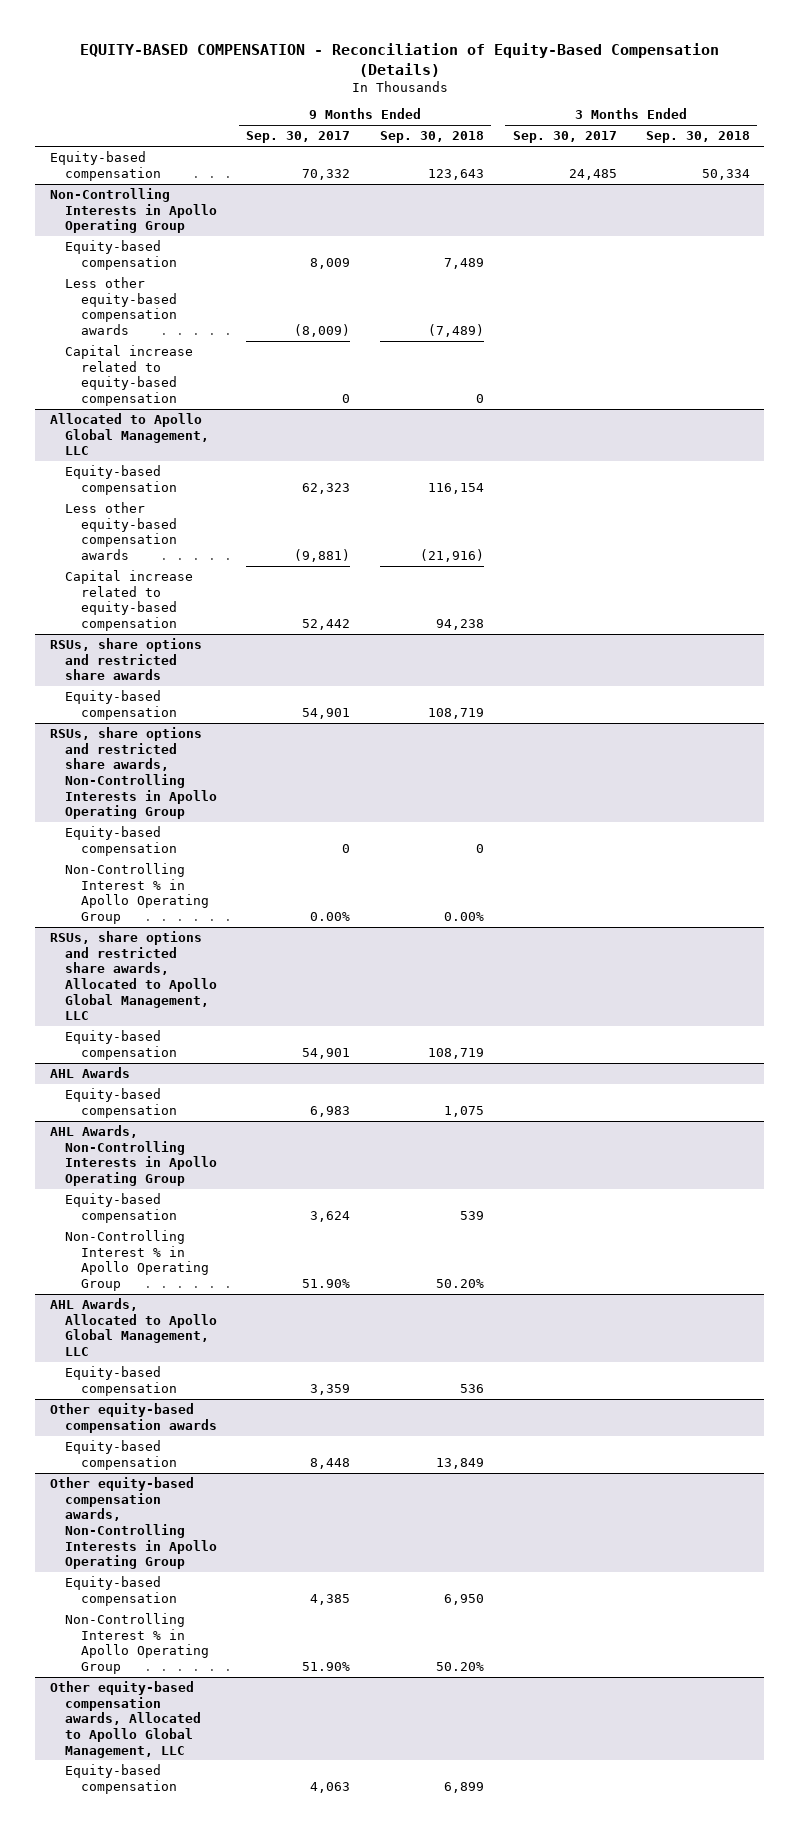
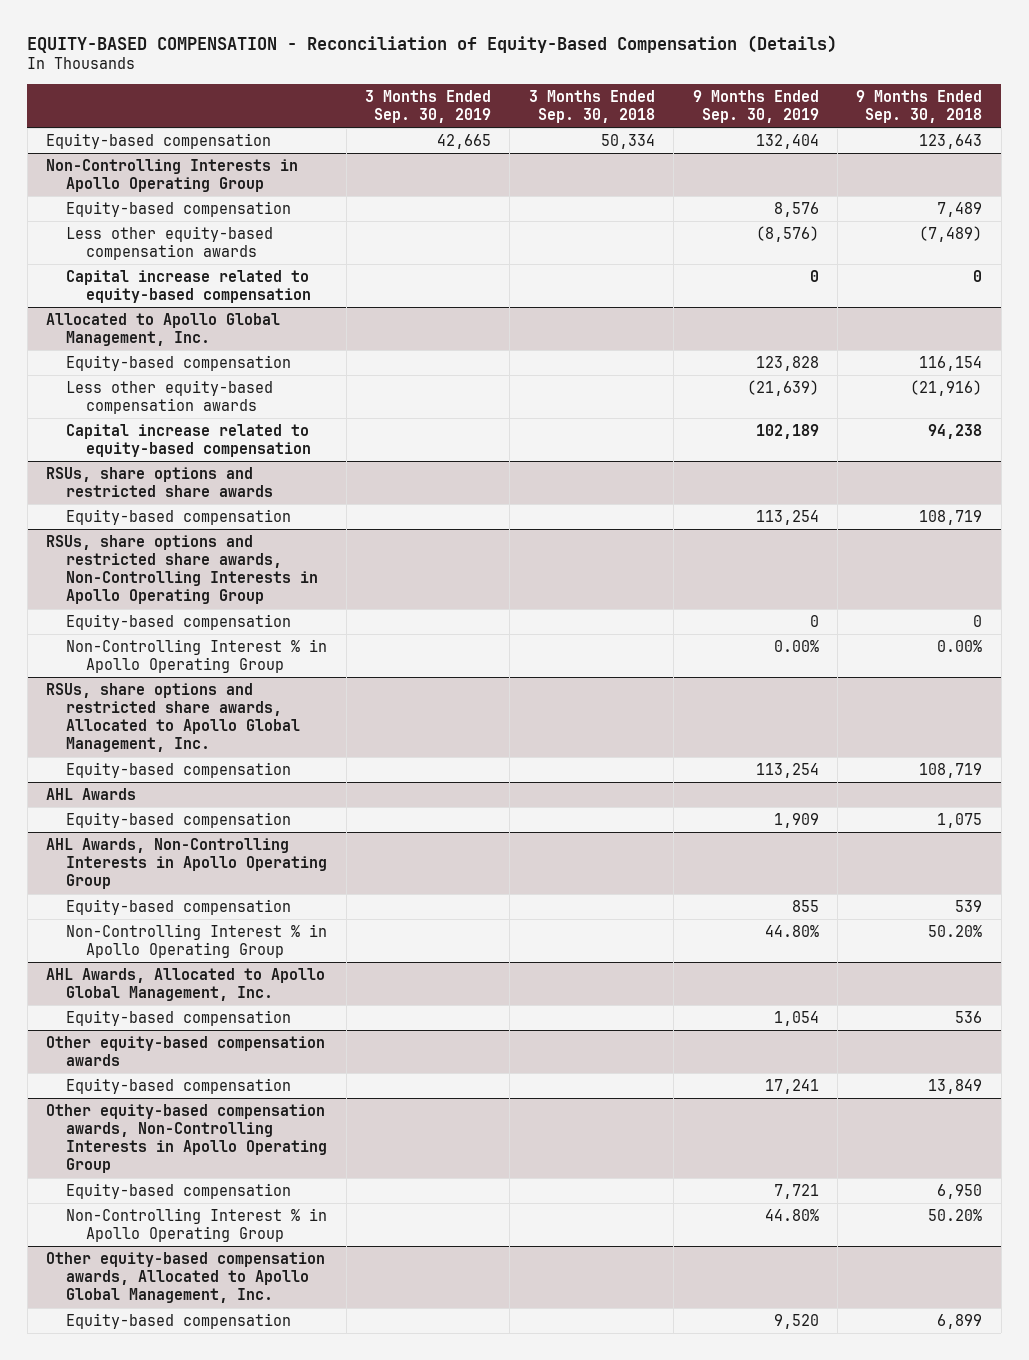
- | 9 Months Ended Sep. 30, 2017 | 9 Months Ended Sep. 30, 2018 | 3 Months Ended Sep. 30, 2017 | 3 Months Ended Sep. 30, 2018
+ | 3 Months Ended Sep. 30, 2019 | 3 Months Ended Sep. 30, 2018 | 9 Months Ended Sep. 30, 2019 | 9 Months Ended Sep. 30, 2018
- Allocated to Apollo Global Management, LLC
+ Allocated to Apollo Global Management, Inc.
- RSUs, share options and restricted share awards, Allocated to Apollo Global Management, LLC
+ RSUs, share options and restricted share awards, Allocated to Apollo Global Management, Inc.
- AHL Awards, Allocated to Apollo Global Management, LLC
+ AHL Awards, Allocated to Apollo Global Management, Inc.
- Other equity-based compensation awards, Allocated to Apollo Global Management, LLC
+ Other equity-based compensation awards, Allocated to Apollo Global Management, Inc.

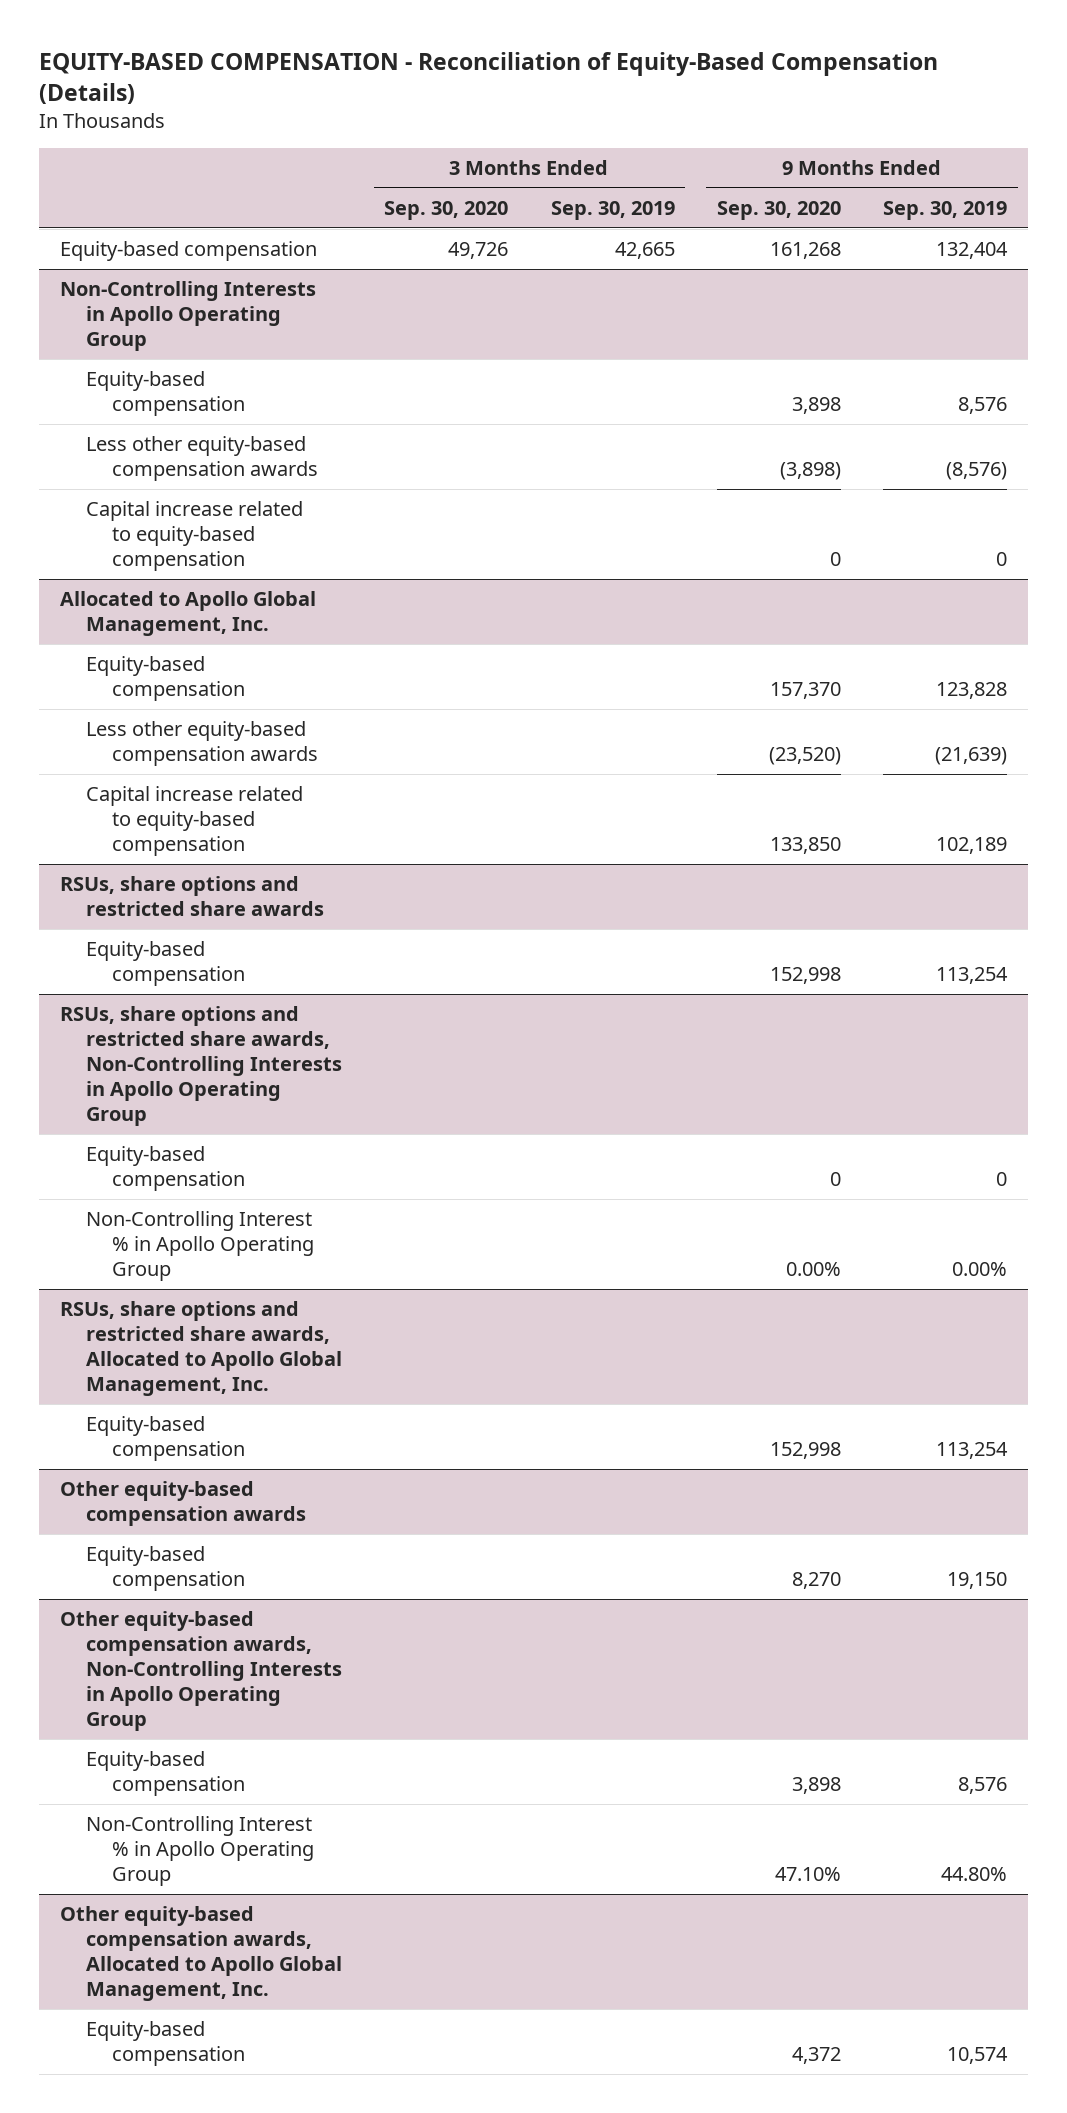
- | 3 Months Ended Sep. 30, 2019 | 3 Months Ended Sep. 30, 2018 | 9 Months Ended Sep. 30, 2019 | 9 Months Ended Sep. 30, 2018
+ | 3 Months Ended Sep. 30, 2020 | 3 Months Ended Sep. 30, 2019 | 9 Months Ended Sep. 30, 2020 | 9 Months Ended Sep. 30, 2019
- AHL Awards
- Equity-based compensation | | | 1,909 | 1,075
- AHL Awards, Non-Controlling Interests in Apollo Operating Group
- Equity-based compensation | | | 855 | 539
- Non-Controlling Interest % in Apollo Operating Group | | | 44.80% | 50.20%
- AHL Awards, Allocated to Apollo Global Management, Inc.
- Equity-based compensation | | | 1,054 | 536
@ Other equity-based compensation awards
- Equity-based compensation | | | 17,241 | 13,849
+ Equity-based compensation | | | 8,270 | 19,150
@ Other equity-based compensation awards, Non-Controlling Interests in Apollo Operating Group
- Equity-based compensation | | | 7,721 | 6,950
+ Equity-based compensation | | | 3,898 | 8,576
@ Other equity-based compensation awards, Allocated to Apollo Global Management, Inc.
- Equity-based compensation | | | 9,520 | 6,899
+ Equity-based compensation | | | 4,372 | 10,574

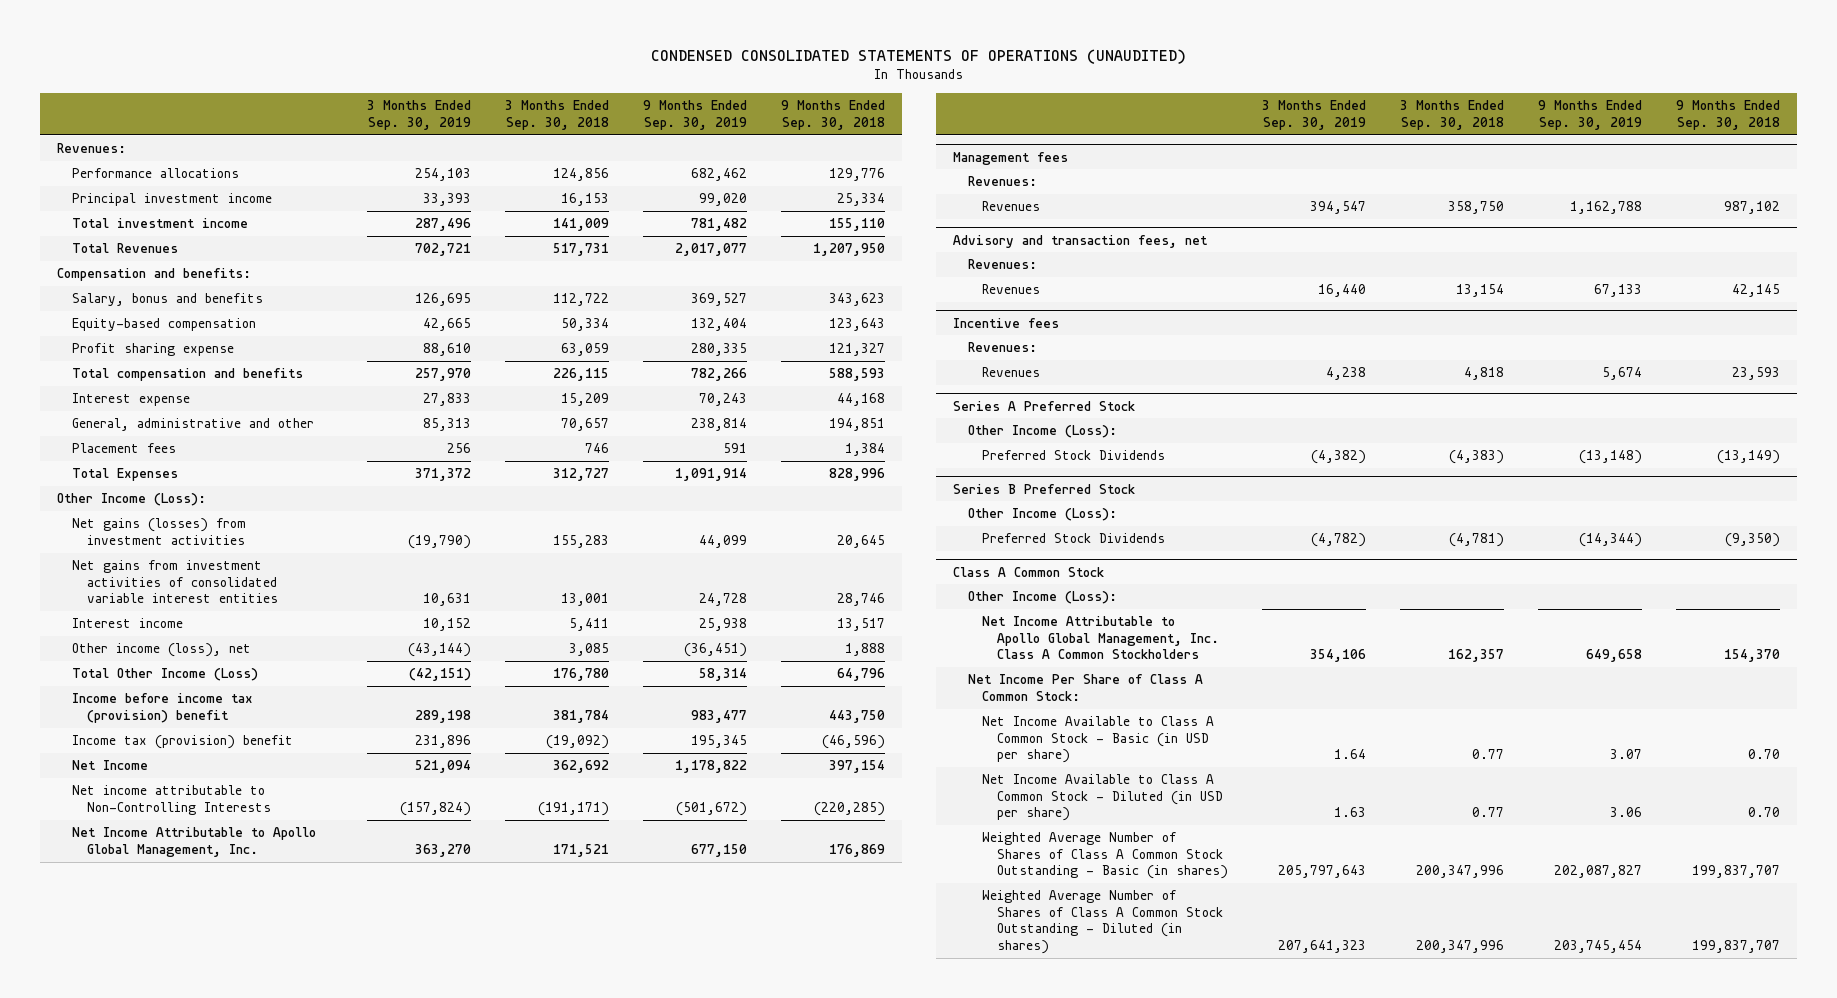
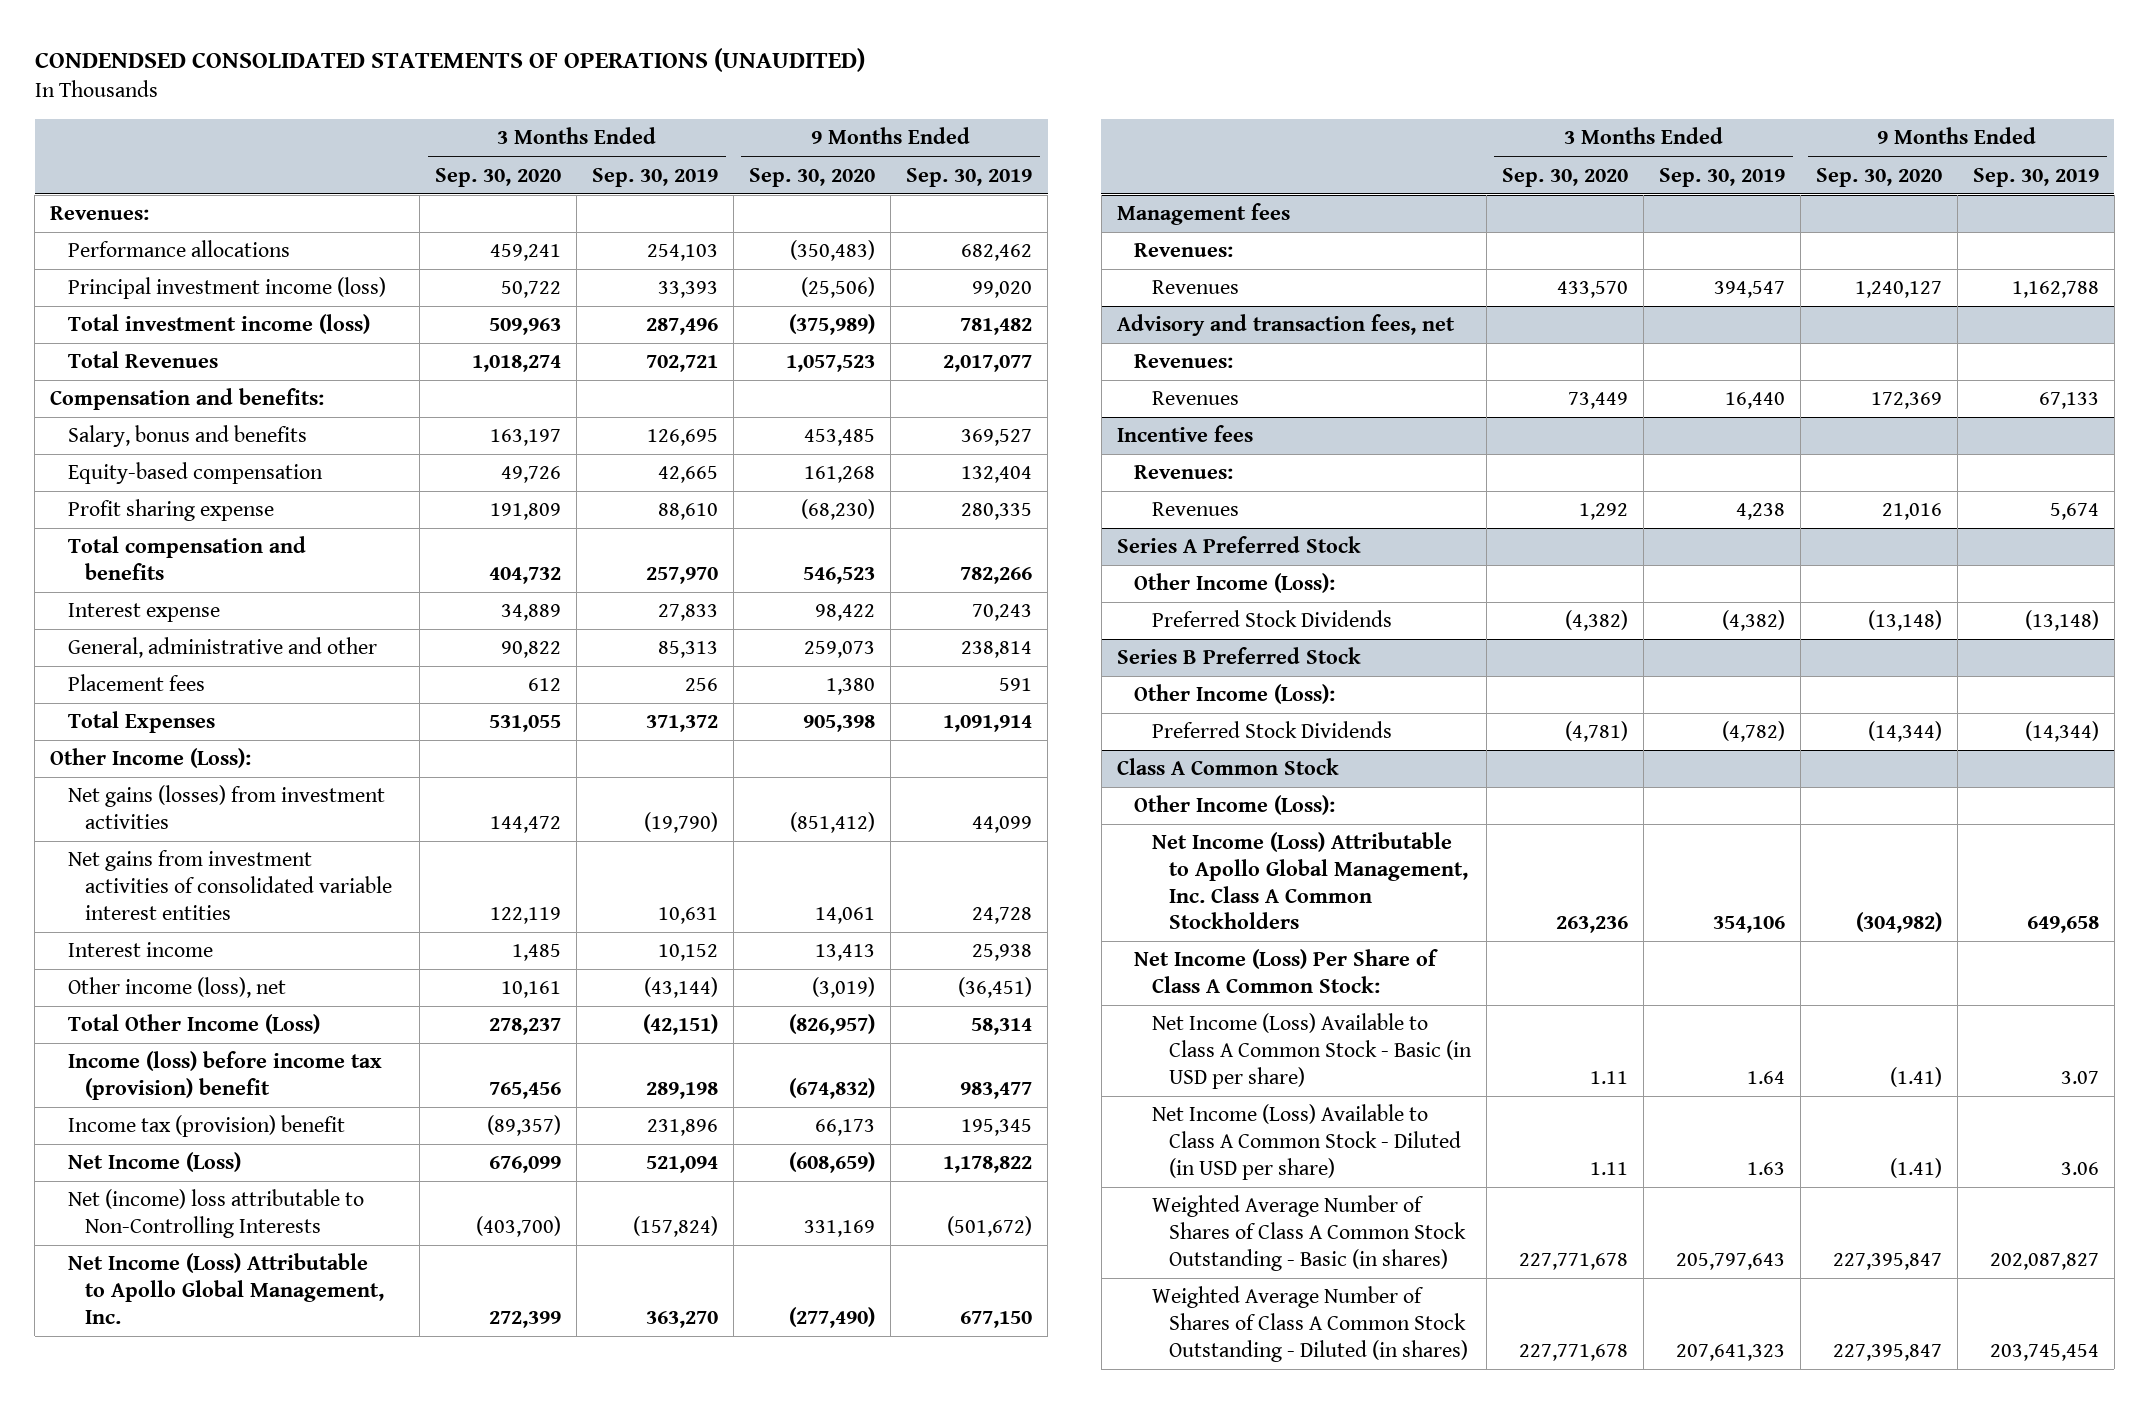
- CONDENSED CONSOLIDATED STATEMENTS OF OPERATIONS (UNAUDITED)
+ CONDENDSED CONSOLIDATED STATEMENTS OF OPERATIONS (UNAUDITED)
- | 3 Months Ended Sep. 30, 2019 | 3 Months Ended Sep. 30, 2018 | 9 Months Ended Sep. 30, 2019 | 9 Months Ended Sep. 30, 2018
+ | 3 Months Ended Sep. 30, 2020 | 3 Months Ended Sep. 30, 2019 | 9 Months Ended Sep. 30, 2020 | 9 Months Ended Sep. 30, 2019
- Principal investment income | 33,393 | 16,153 | 99,020 | 25,334
- Total investment income | 287,496 | 141,009 | 781,482 | 155,110
+ Principal investment income (loss) | 50,722 | 33,393 | (25,506) | 99,020
+ Total investment income (loss) | 509,963 | 287,496 | (375,989) | 781,482
- Income before income tax (provision) benefit | 289,198 | 381,784 | 983,477 | 443,750
+ Income (loss) before income tax (provision) benefit | 765,456 | 289,198 | (674,832) | 983,477
- Net Income | 521,094 | 362,692 | 1,178,822 | 397,154
- Net income attributable to Non-Controlling Interests | (157,824) | (191,171) | (501,672) | (220,285)
- Net Income Attributable to Apollo Global Management, Inc. | 363,270 | 171,521 | 677,150 | 176,869
+ Net Income (Loss) | 676,099 | 521,094 | (608,659) | 1,178,822
+ Net (income) loss attributable to Non-Controlling Interests | (403,700) | (157,824) | 331,169 | (501,672)
+ Net Income (Loss) Attributable to Apollo Global Management, Inc. | 272,399 | 363,270 | (277,490) | 677,150
@ Class A Common Stock
- Net Income Attributable to Apollo Global Management, Inc. Class A Common Stockholders | 354,106 | 162,357 | 649,658 | 154,370
- Net Income Per Share of Class A Common Stock:
- Net Income Available to Class A Common Stock - Basic (in USD per share) | 1.64 | 0.77 | 3.07 | 0.70
- Net Income Available to Class A Common Stock - Diluted (in USD per share) | 1.63 | 0.77 | 3.06 | 0.70
+ Net Income (Loss) Attributable to Apollo Global Management, Inc. Class A Common Stockholders | 263,236 | 354,106 | (304,982) | 649,658
+ Net Income (Loss) Per Share of Class A Common Stock:
+ Net Income (Loss) Available to Class A Common Stock - Basic (in USD per share) | 1.11 | 1.64 | (1.41) | 3.07
+ Net Income (Loss) Available to Class A Common Stock - Diluted (in USD per share) | 1.11 | 1.63 | (1.41) | 3.06

